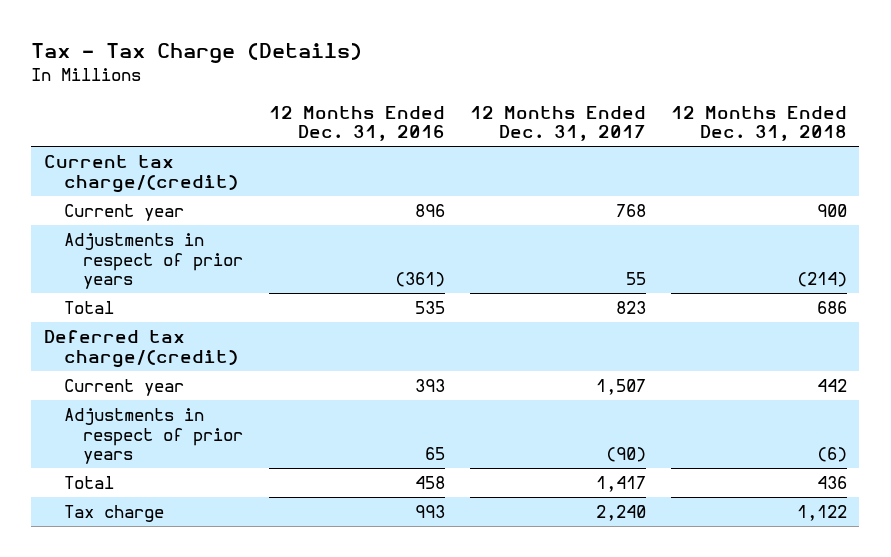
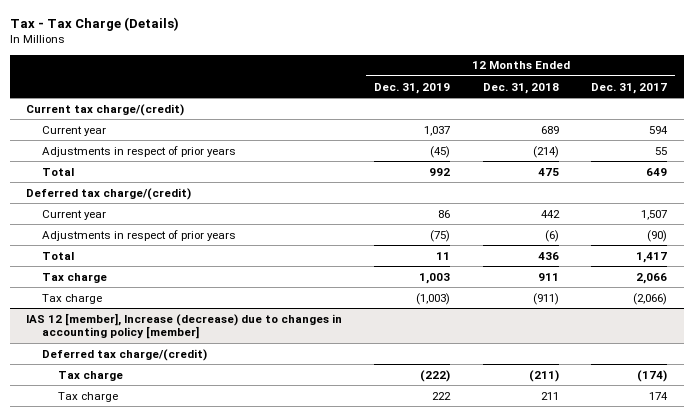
- | 12 Months Ended Dec. 31, 2016 | 12 Months Ended Dec. 31, 2017 | 12 Months Ended Dec. 31, 2018
+ | 12 Months Ended Dec. 31, 2019 | 12 Months Ended Dec. 31, 2018 | 12 Months Ended Dec. 31, 2017
- Current year | 896 | 768 | 900
+ Current year | 1,037 | 689 | 594
- Total | 535 | 823 | 686
+ Total | 992 | 475 | 649
- Tax charge | 993 | 2,240 | 1,122
+ Tax charge | 1,003 | 911 | 2,066
+ Tax charge | (1,003) | (911) | (2,066)
+ IAS 12 [member], Increase (decrease) due to changes in accounting policy [member]
+ Deferred tax charge/(credit)
+ Tax charge | (222) | (211) | (174)
+ Tax charge | 222 | 211 | 174

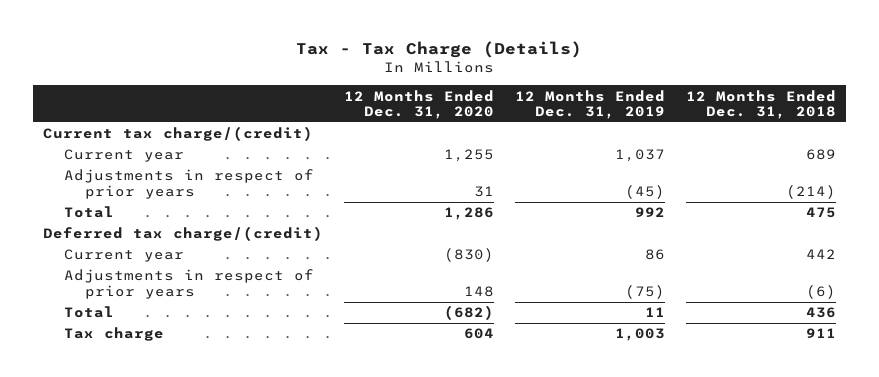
- | 12 Months Ended Dec. 31, 2019 | 12 Months Ended Dec. 31, 2018 | 12 Months Ended Dec. 31, 2017
+ | 12 Months Ended Dec. 31, 2020 | 12 Months Ended Dec. 31, 2019 | 12 Months Ended Dec. 31, 2018
- Tax charge | (1,003) | (911) | (2,066)
- IAS 12 [member], Increase (decrease) due to changes in accounting policy [member]
- Deferred tax charge/(credit)
- Tax charge | (222) | (211) | (174)
- Tax charge | 222 | 211 | 174

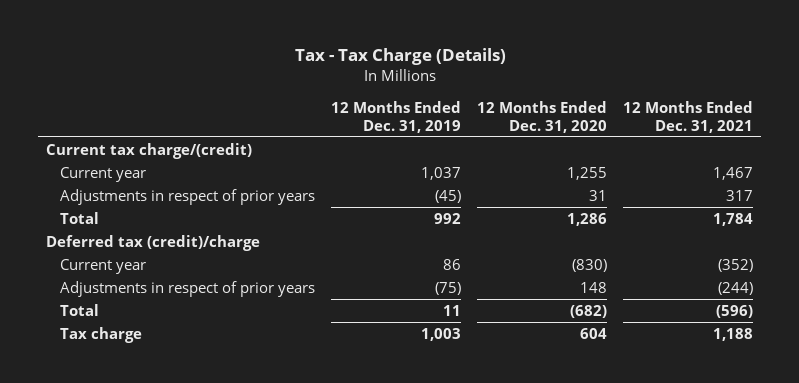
- | 12 Months Ended Dec. 31, 2020 | 12 Months Ended Dec. 31, 2019 | 12 Months Ended Dec. 31, 2018
+ | 12 Months Ended Dec. 31, 2019 | 12 Months Ended Dec. 31, 2020 | 12 Months Ended Dec. 31, 2021
- Deferred tax charge/(credit)
+ Deferred tax (credit)/charge

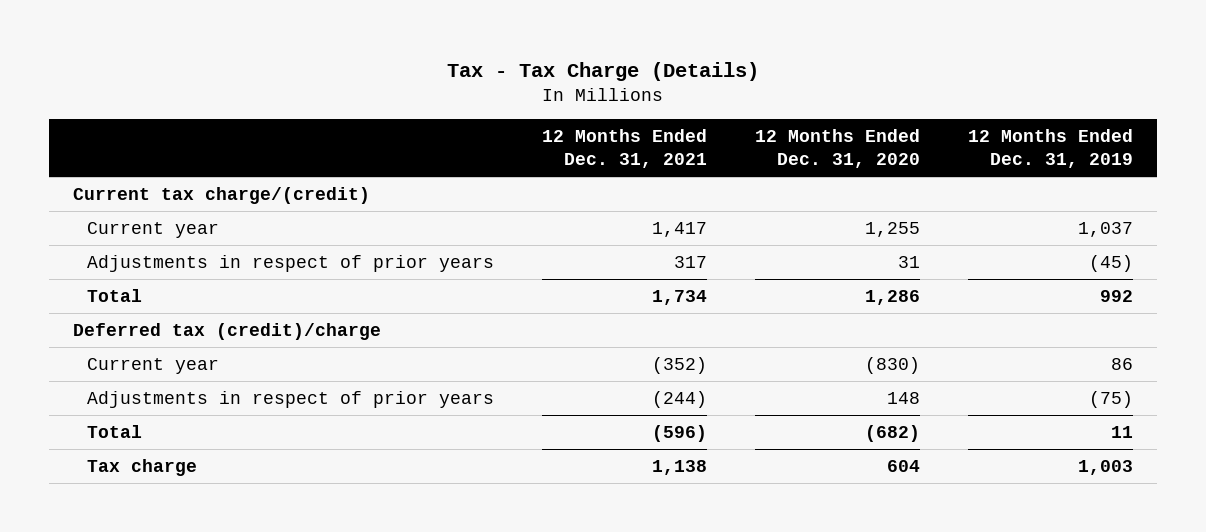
- | 12 Months Ended Dec. 31, 2019 | 12 Months Ended Dec. 31, 2020 | 12 Months Ended Dec. 31, 2021
+ | 12 Months Ended Dec. 31, 2021 | 12 Months Ended Dec. 31, 2020 | 12 Months Ended Dec. 31, 2019
- Current year | 1,037 | 1,255 | 1,467
+ Current year | 1,417 | 1,255 | 1,037
- Total | 992 | 1,286 | 1,784
+ Total | 1,734 | 1,286 | 992
- Tax charge | 1,003 | 604 | 1,188
+ Tax charge | 1,138 | 604 | 1,003

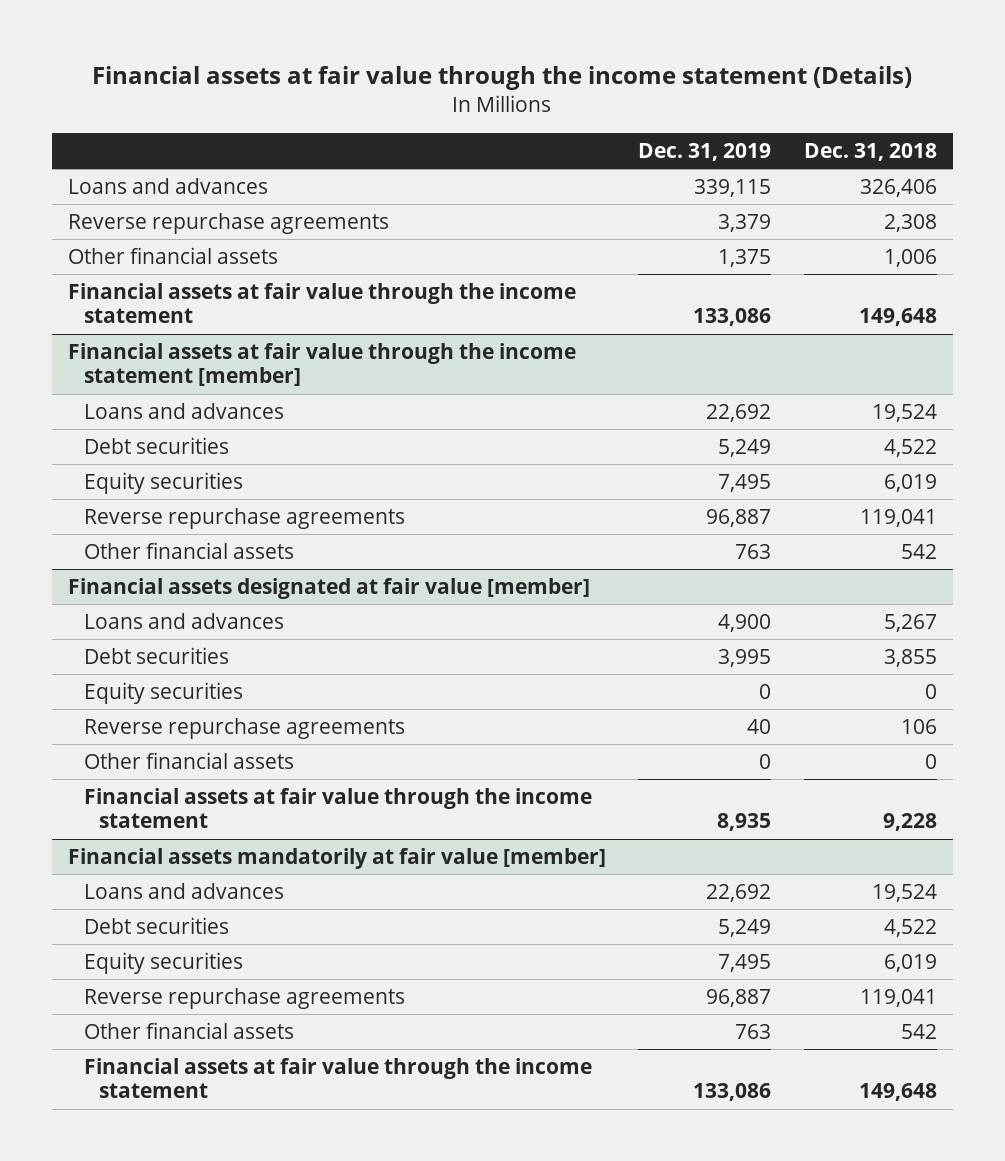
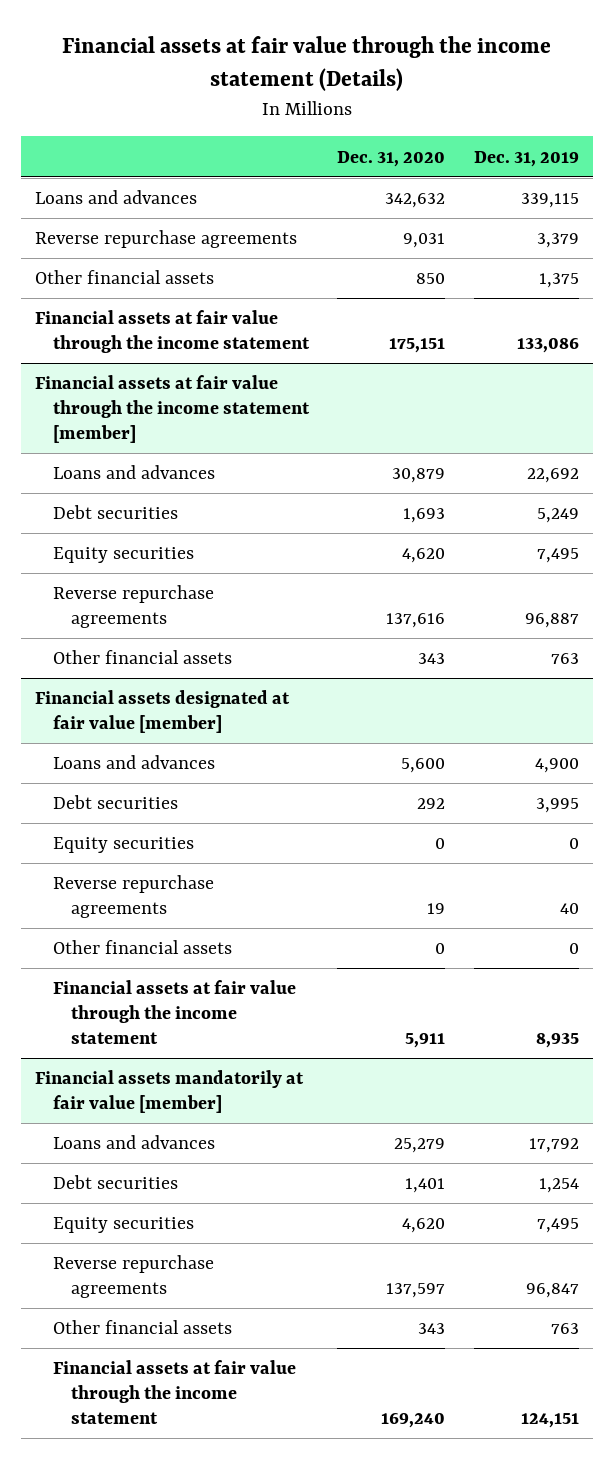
- | Dec. 31, 2019 | Dec. 31, 2018
+ | Dec. 31, 2020 | Dec. 31, 2019
@ Financial assets mandatorily at fair value [member]
- Loans and advances | 22,692 | 19,524
- Debt securities | 5,249 | 4,522
+ Loans and advances | 25,279 | 17,792
+ Debt securities | 1,401 | 1,254
- Reverse repurchase agreements | 96,887 | 119,041
+ Reverse repurchase agreements | 137,597 | 96,847
- Financial assets at fair value through the income statement | 133,086 | 149,648
+ Financial assets at fair value through the income statement | 169,240 | 124,151

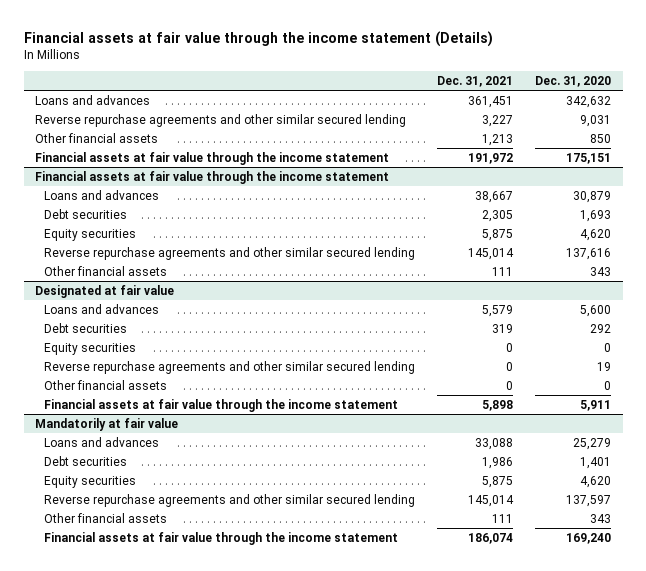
- | Dec. 31, 2020 | Dec. 31, 2019
+ | Dec. 31, 2021 | Dec. 31, 2020
- Reverse repurchase agreements | 9,031 | 3,379
+ Reverse repurchase agreements and other similar secured lending | 3,227 | 9,031
- Financial assets at fair value through the income statement [member]
+ Financial assets at fair value through the income statement
- Reverse repurchase agreements | 137,616 | 96,887
+ Reverse repurchase agreements and other similar secured lending | 145,014 | 137,616
- Financial assets designated at fair value [member]
+ Designated at fair value
- Reverse repurchase agreements | 19 | 40
+ Reverse repurchase agreements and other similar secured lending | 0 | 19
- Financial assets mandatorily at fair value [member]
+ Mandatorily at fair value
- Reverse repurchase agreements | 137,597 | 96,847
+ Reverse repurchase agreements and other similar secured lending | 145,014 | 137,597

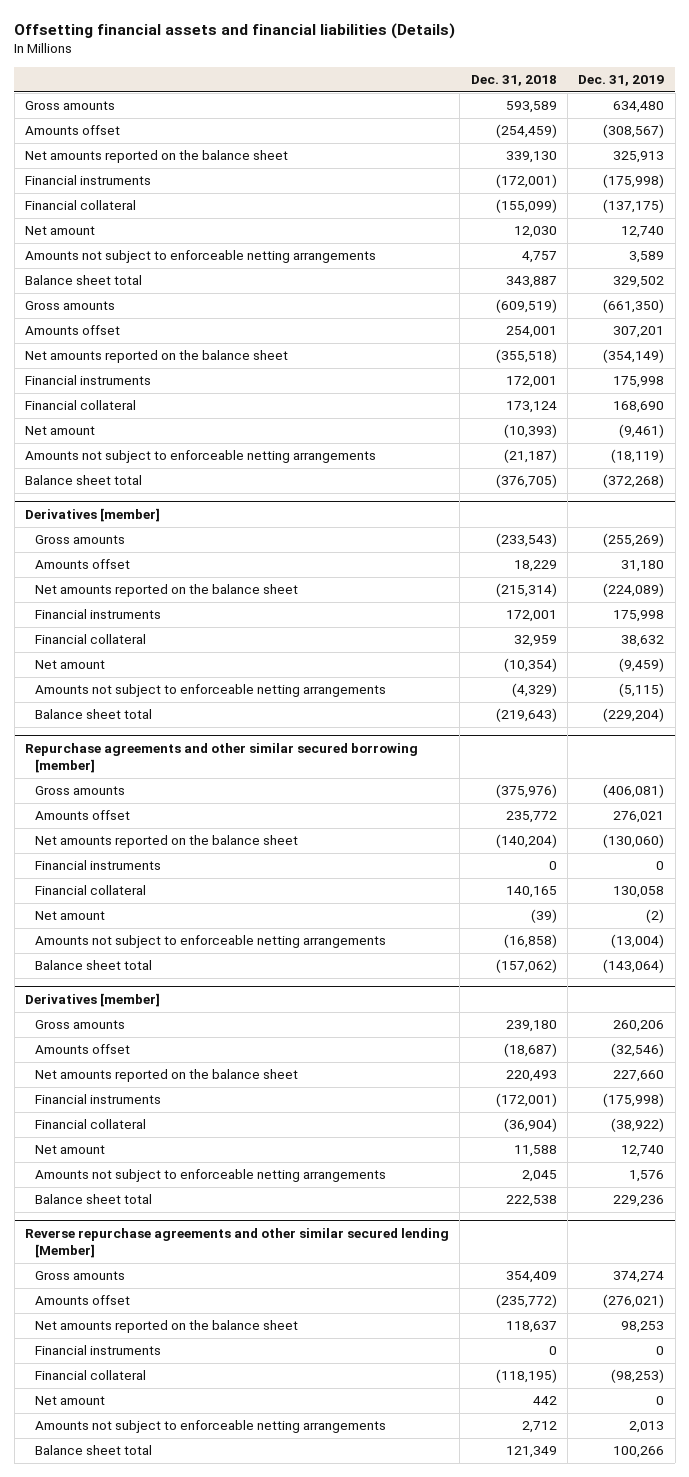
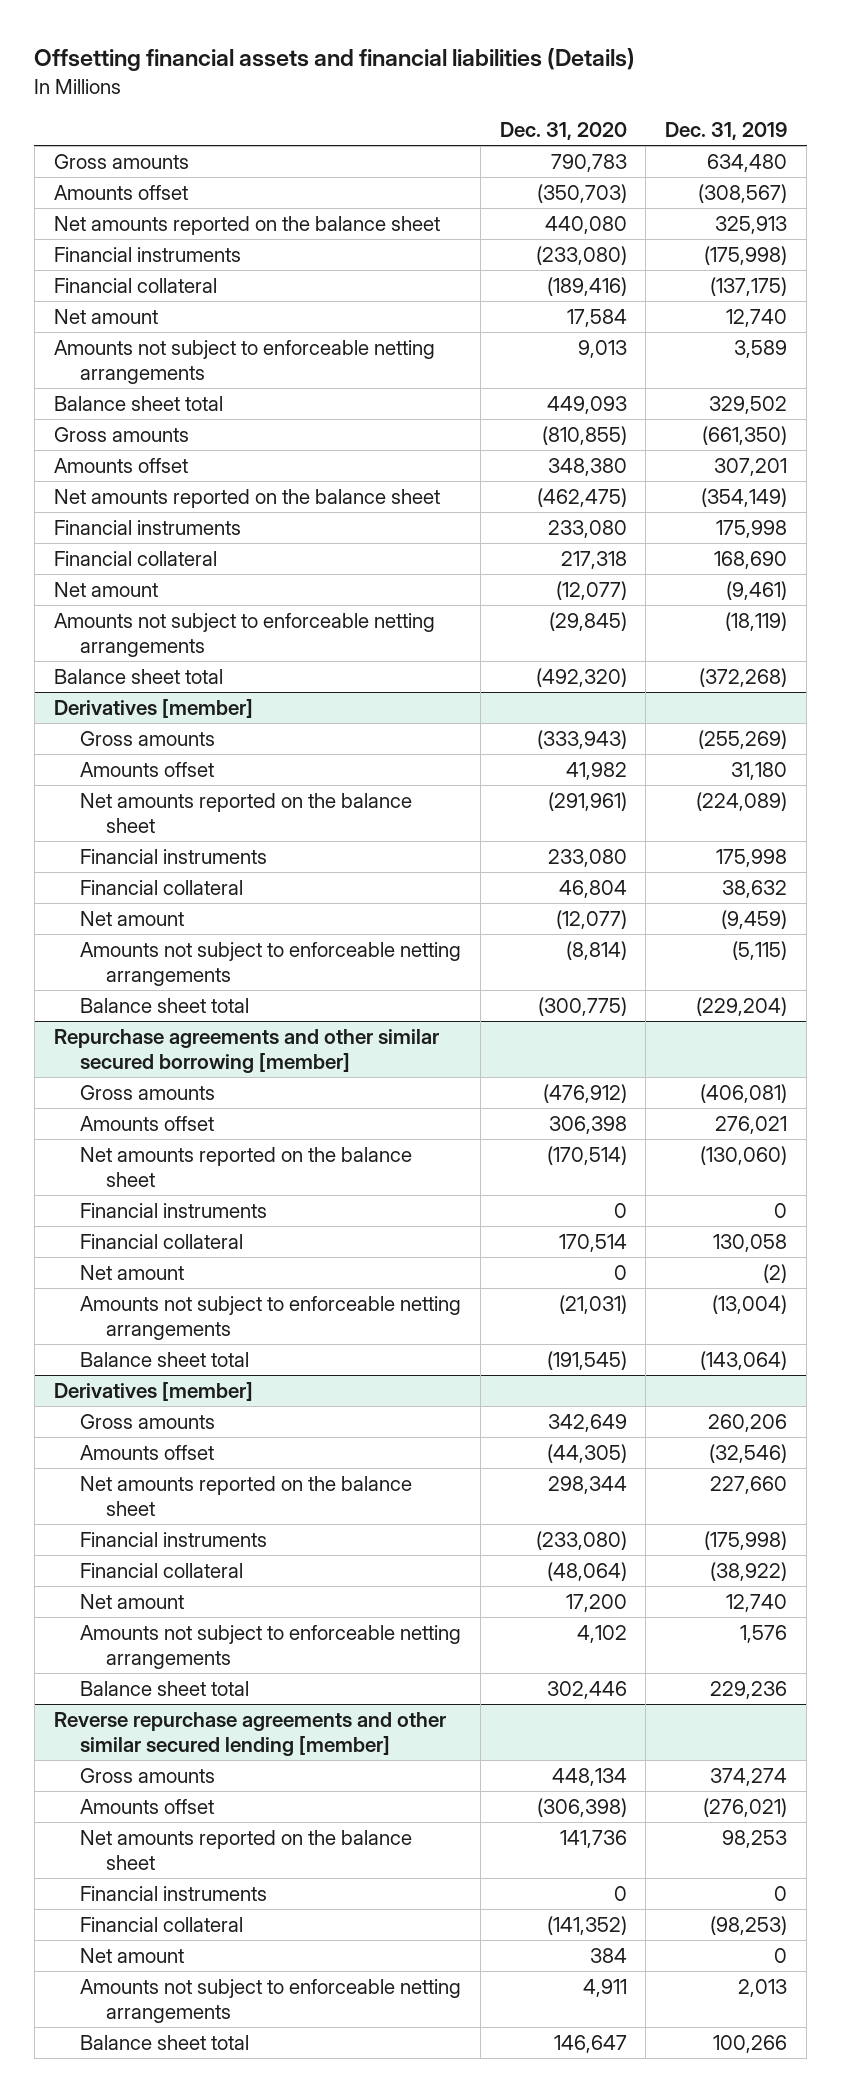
- | Dec. 31, 2018 | Dec. 31, 2019
+ | Dec. 31, 2020 | Dec. 31, 2019
- Reverse repurchase agreements and other similar secured lending [Member]
+ Reverse repurchase agreements and other similar secured lending [member]

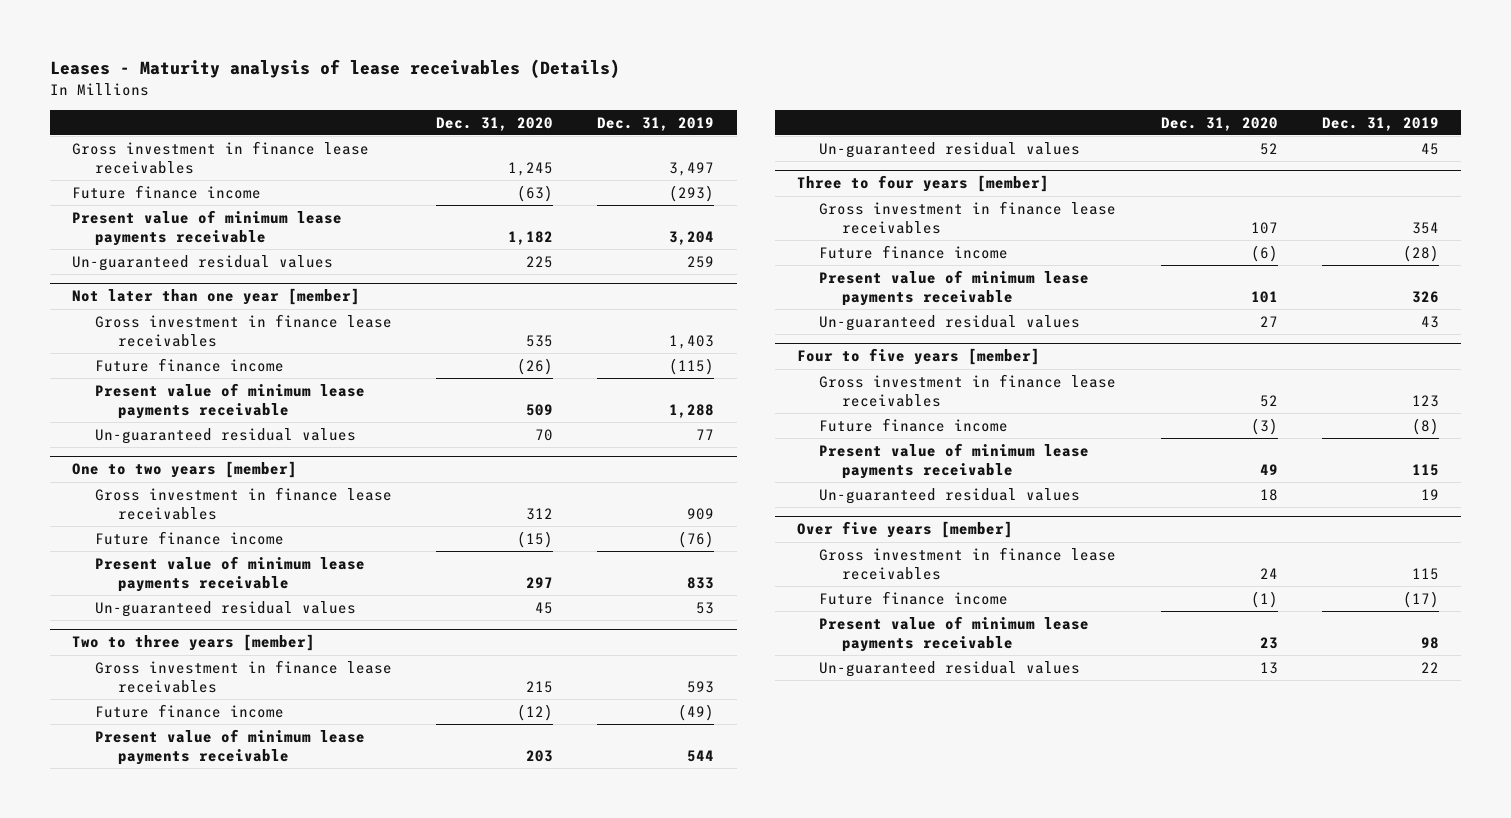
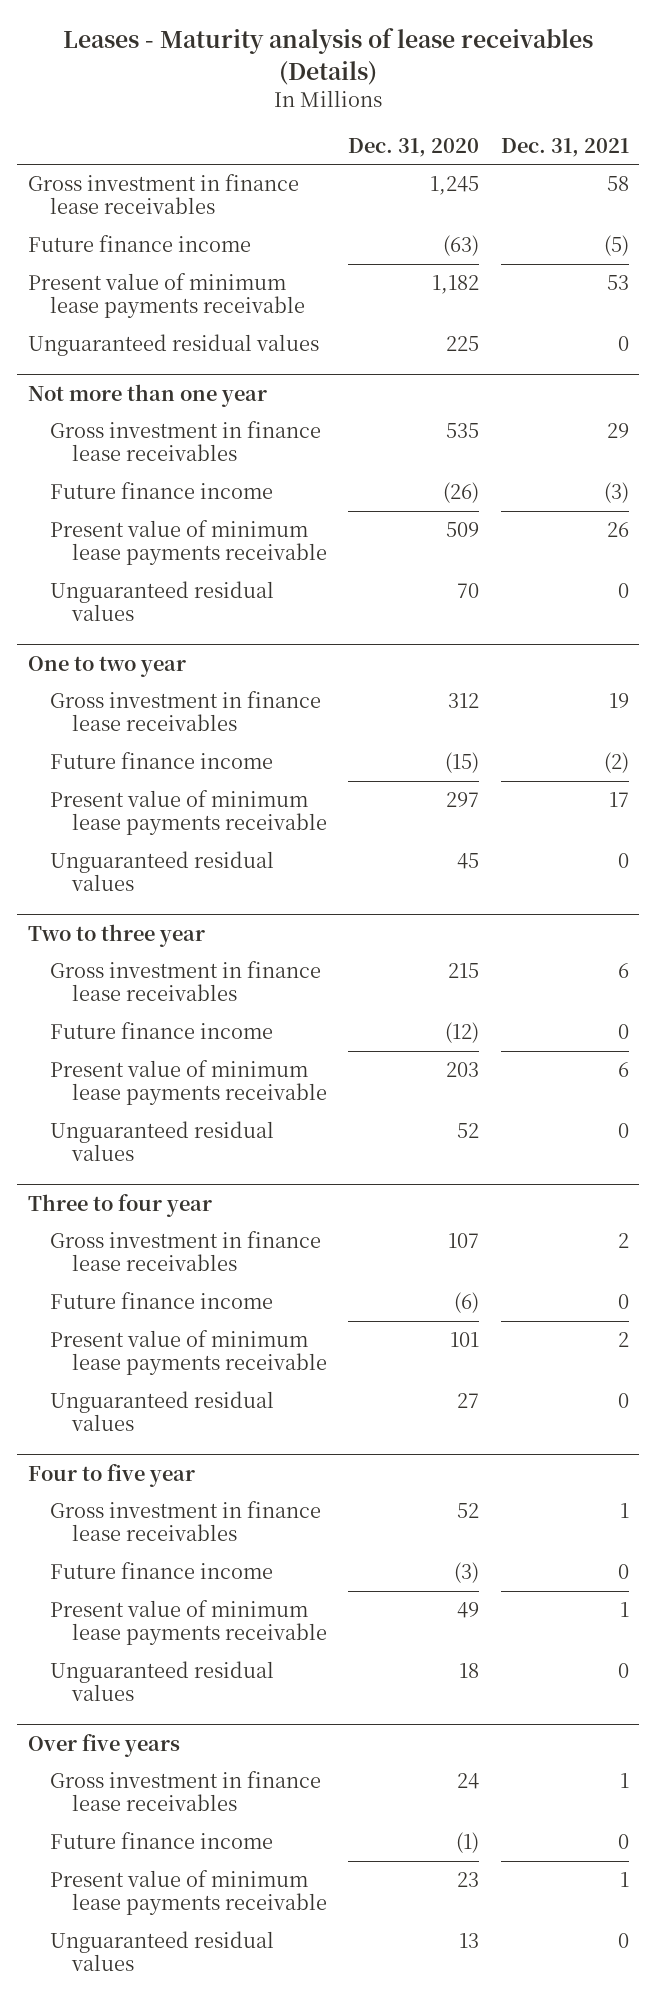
- | Dec. 31, 2020 | Dec. 31, 2019
+ | Dec. 31, 2020 | Dec. 31, 2021
- Un-guaranteed residual values | 225 | 259
- Not later than one year [member]
+ Unguaranteed residual values | 225 | 0
+ Not more than one year
- Un-guaranteed residual values | 70 | 77
- One to two years [member]
+ Unguaranteed residual values | 70 | 0
+ One to two year
- Un-guaranteed residual values | 45 | 53
- Two to three years [member]
+ Unguaranteed residual values | 45 | 0
+ Two to three year
- Un-guaranteed residual values | 52 | 45
- Three to four years [member]
+ Unguaranteed residual values | 52 | 0
+ Three to four year
- Un-guaranteed residual values | 27 | 43
- Four to five years [member]
+ Unguaranteed residual values | 27 | 0
+ Four to five year
- Un-guaranteed residual values | 18 | 19
- Over five years [member]
+ Unguaranteed residual values | 18 | 0
+ Over five years
- Un-guaranteed residual values | 13 | 22
+ Unguaranteed residual values | 13 | 0

